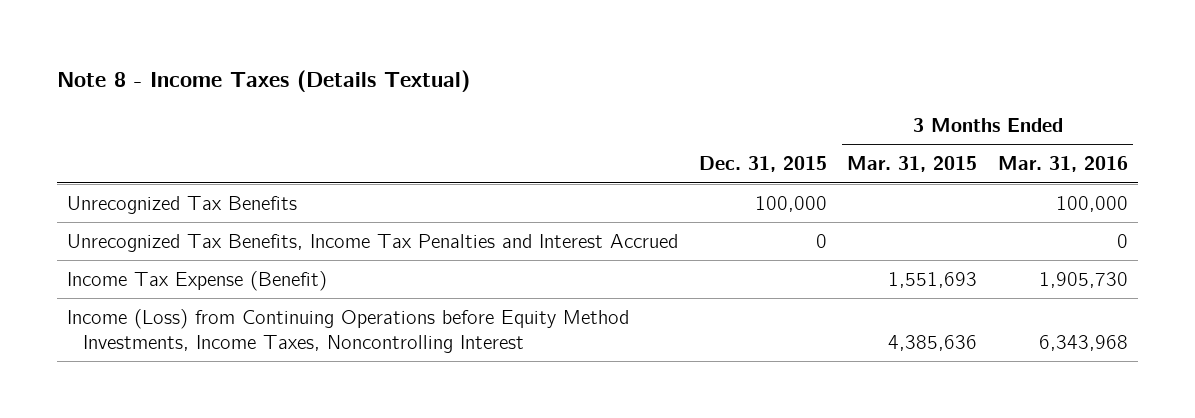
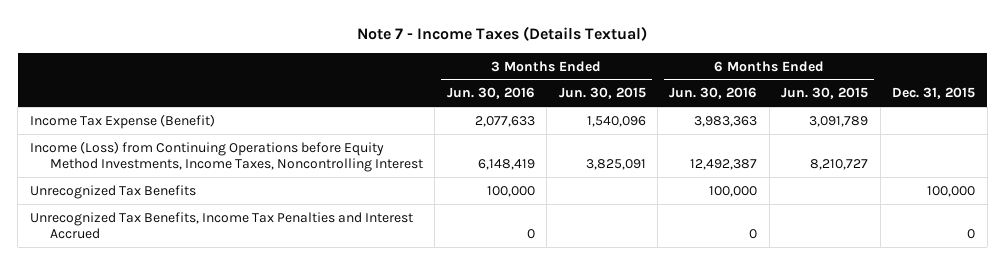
- Note 8 - Income Taxes (Details Textual)
+ Note 7 - Income Taxes (Details Textual)
- | Dec. 31, 2015 | 3 Months Ended Mar. 31, 2015 | 3 Months Ended Mar. 31, 2016
+ | 3 Months Ended Jun. 30, 2016 | 3 Months Ended Jun. 30, 2015 | 6 Months Ended Jun. 30, 2016 | 6 Months Ended Jun. 30, 2015 | Dec. 31, 2015
moved down: Unrecognized Tax Benefits | 100,000 | | 100,000 | | 100,000
moved down: Unrecognized Tax Benefits, Income Tax Penalties and Interest Accrued | 0 | | 0 | | 0

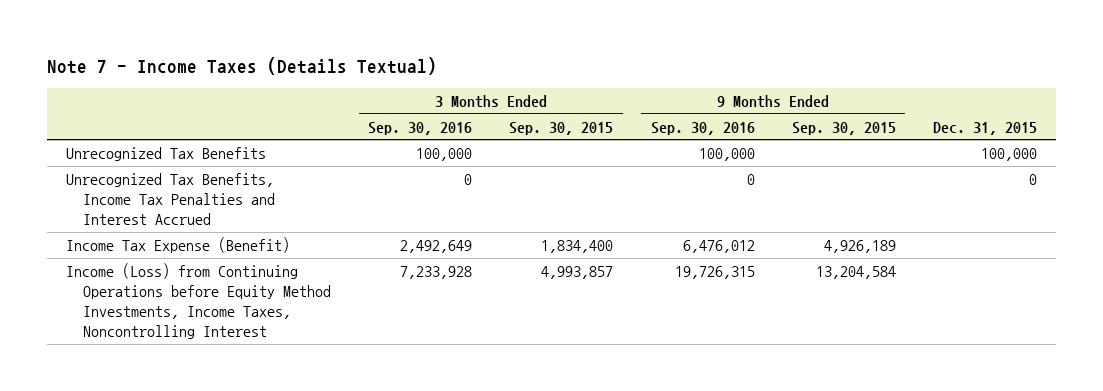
- | 3 Months Ended Jun. 30, 2016 | 3 Months Ended Jun. 30, 2015 | 6 Months Ended Jun. 30, 2016 | 6 Months Ended Jun. 30, 2015 | Dec. 31, 2015
+ | 3 Months Ended Sep. 30, 2016 | 3 Months Ended Sep. 30, 2015 | 9 Months Ended Sep. 30, 2016 | 9 Months Ended Sep. 30, 2015 | Dec. 31, 2015
moved down: Income Tax Expense (Benefit) | 2,492,649 | 1,834,400 | 6,476,012 | 4,926,189 |
moved down: Income (Loss) from Continuing Operations before Equity Method Investments, Income Taxes, Noncontrolling Interest | 7,233,928 | 4,993,857 | 19,726,315 | 13,204,584 |

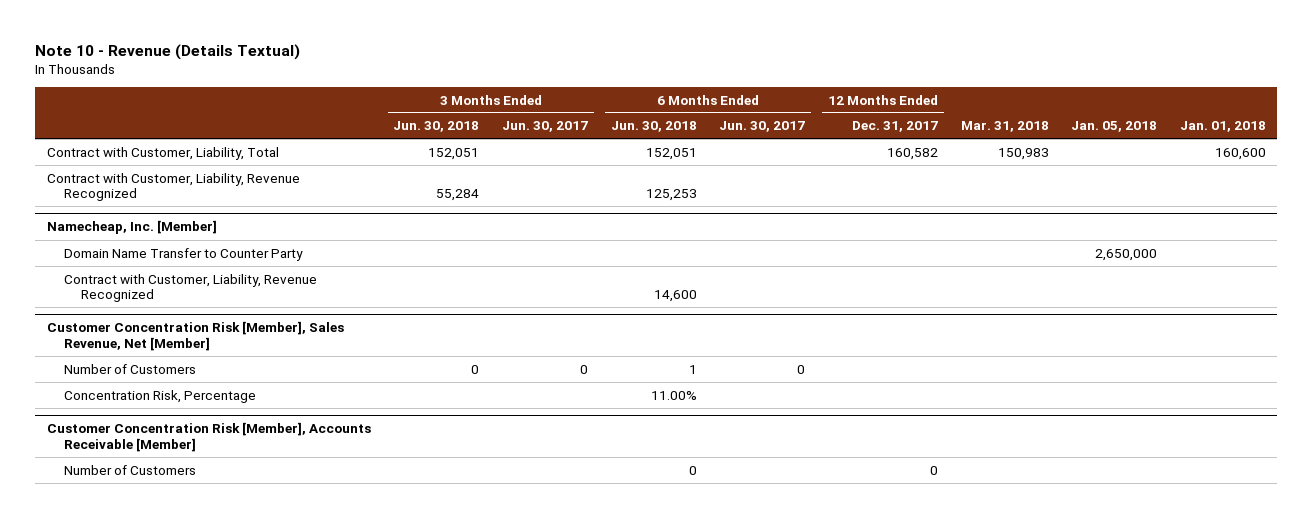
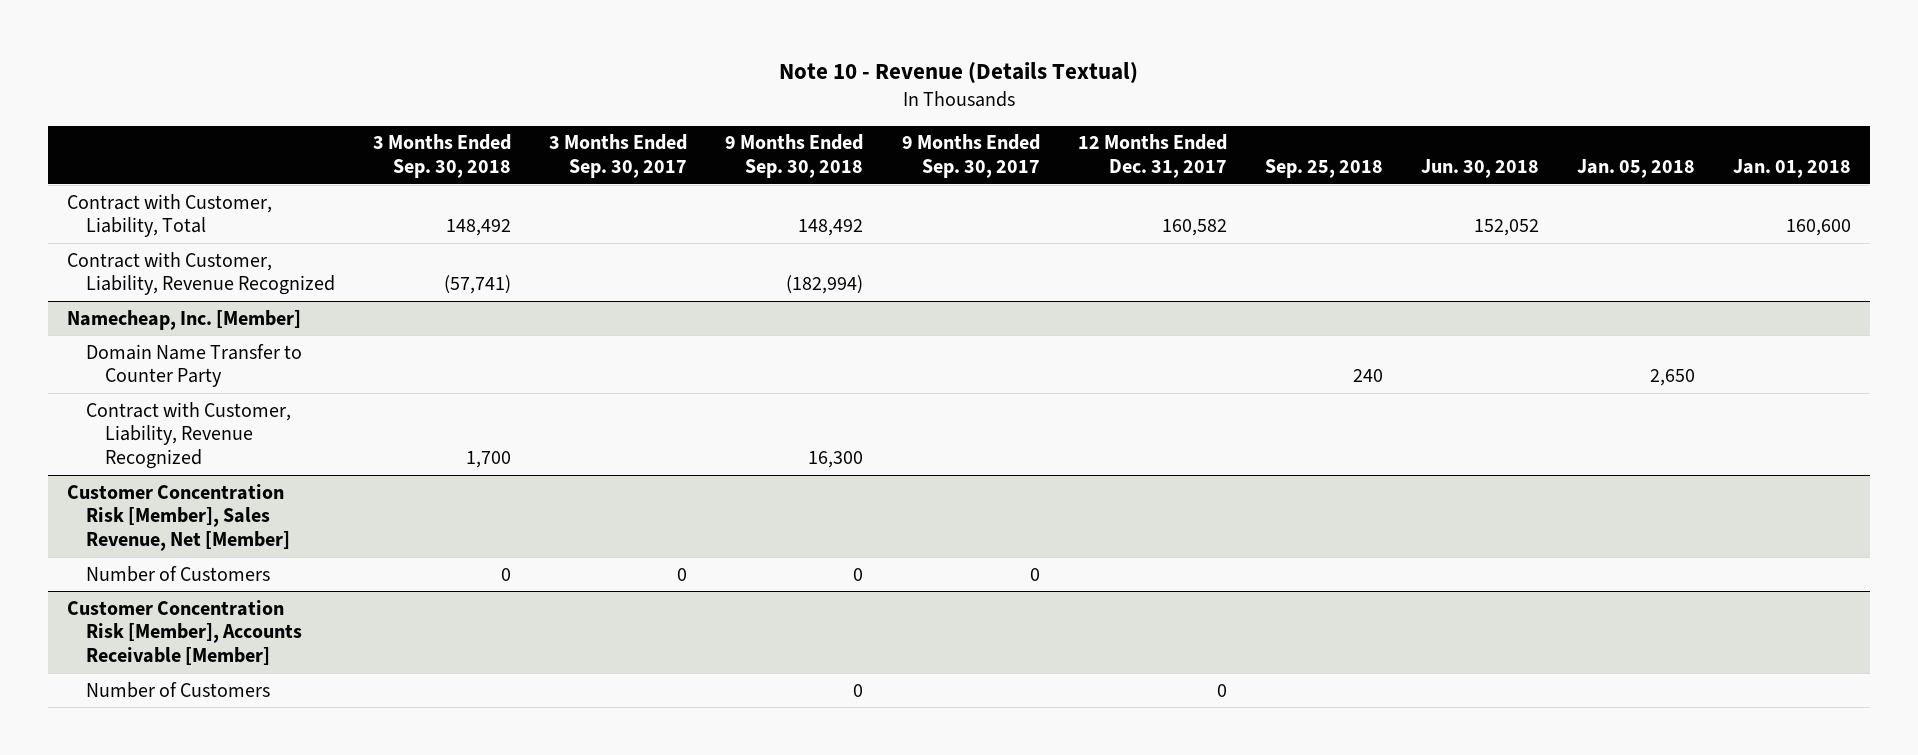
- | 3 Months Ended Jun. 30, 2018 | 3 Months Ended Jun. 30, 2017 | 6 Months Ended Jun. 30, 2018 | 6 Months Ended Jun. 30, 2017 | 12 Months Ended Dec. 31, 2017 | Mar. 31, 2018 | Jan. 05, 2018 | Jan. 01, 2018
+ | 3 Months Ended Sep. 30, 2018 | 3 Months Ended Sep. 30, 2017 | 9 Months Ended Sep. 30, 2018 | 9 Months Ended Sep. 30, 2017 | 12 Months Ended Dec. 31, 2017 | Sep. 25, 2018 | Jun. 30, 2018 | Jan. 05, 2018 | Jan. 01, 2018
@ Namecheap, Inc. [Member]
- Domain Name Transfer to Counter Party | | | | | | | 2,650,000 |
+ Domain Name Transfer to Counter Party | | | | | | 240 | | 2,650 |
@ Customer Concentration Risk [Member], Sales Revenue, Net [Member]
- Concentration Risk, Percentage | | | 11.00% | | | | |

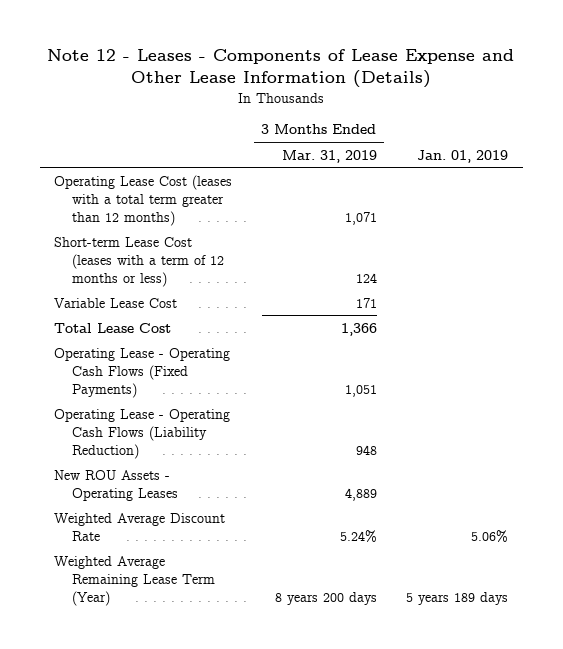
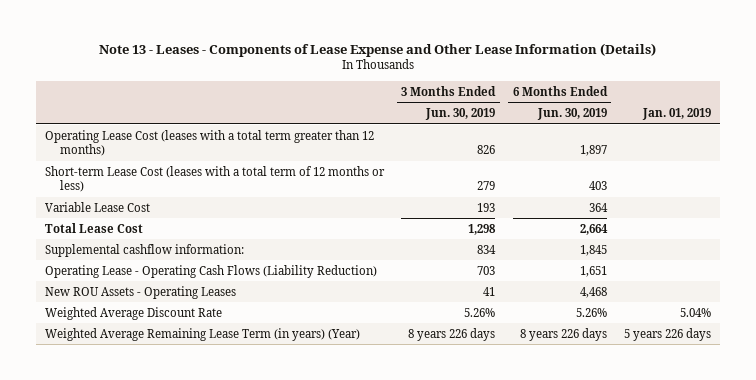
- Note 12 - Leases - Components of Lease Expense and Other Lease Information (Details)
+ Note 13 - Leases - Components of Lease Expense and Other Lease Information (Details)
- | 3 Months Ended Mar. 31, 2019 | Jan. 01, 2019
+ | 3 Months Ended Jun. 30, 2019 | 6 Months Ended Jun. 30, 2019 | Jan. 01, 2019
- Short-term Lease Cost (leases with a term of 12 months or less) | 124 |
+ Short-term Lease Cost (leases with a total term of 12 months or less) | 279 | 403 |
- Operating Lease - Operating Cash Flows (Fixed Payments) | 1,051 |
+ Supplemental cashflow information: | 834 | 1,845 |
- Weighted Average Discount Rate | 5.24% | 5.06%
- Weighted Average Remaining Lease Term (Year) | 8 years 200 days | 5 years 189 days
+ Weighted Average Discount Rate | 5.26% | 5.26% | 5.04%
+ Weighted Average Remaining Lease Term (in years) (Year) | 8 years 226 days | 8 years 226 days | 5 years 226 days

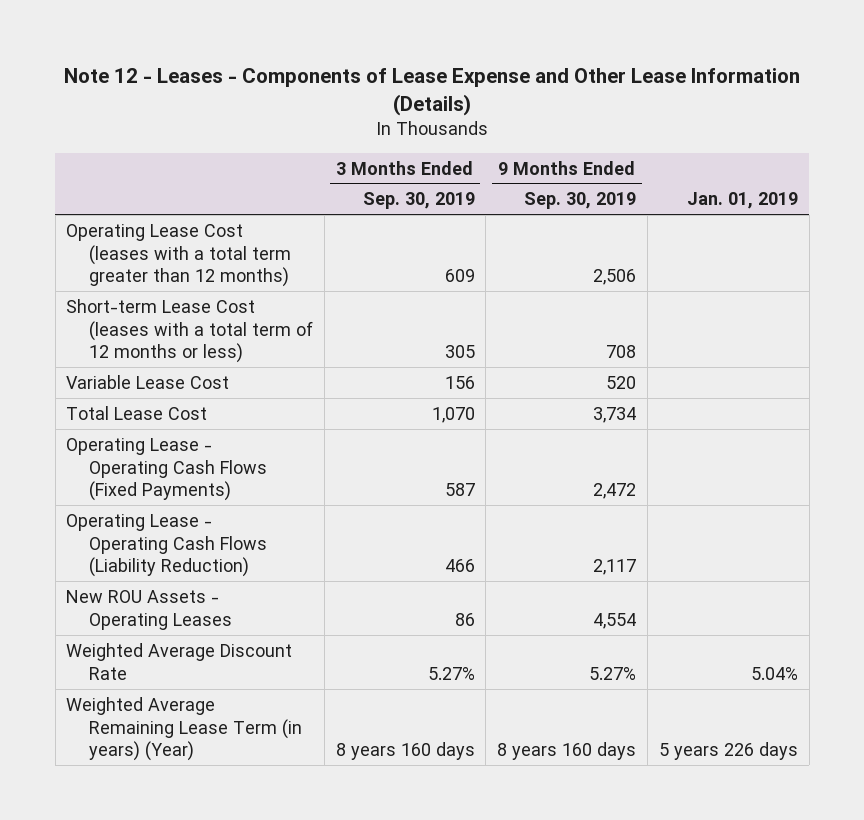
- Note 13 - Leases - Components of Lease Expense and Other Lease Information (Details)
+ Note 12 - Leases - Components of Lease Expense and Other Lease Information (Details)
- | 3 Months Ended Jun. 30, 2019 | 6 Months Ended Jun. 30, 2019 | Jan. 01, 2019
+ | 3 Months Ended Sep. 30, 2019 | 9 Months Ended Sep. 30, 2019 | Jan. 01, 2019
- Supplemental cashflow information: | 834 | 1,845 |
+ Operating Lease - Operating Cash Flows (Fixed Payments) | 587 | 2,472 |

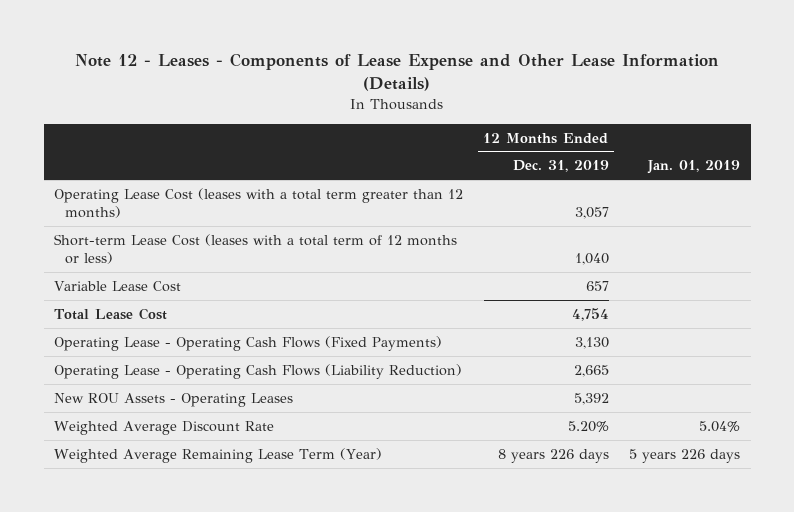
- | 3 Months Ended Sep. 30, 2019 | 9 Months Ended Sep. 30, 2019 | Jan. 01, 2019
+ | 12 Months Ended Dec. 31, 2019 | Jan. 01, 2019
- Weighted Average Remaining Lease Term (in years) (Year) | 8 years 160 days | 8 years 160 days | 5 years 226 days
+ Weighted Average Remaining Lease Term (Year) | 8 years 226 days | 5 years 226 days

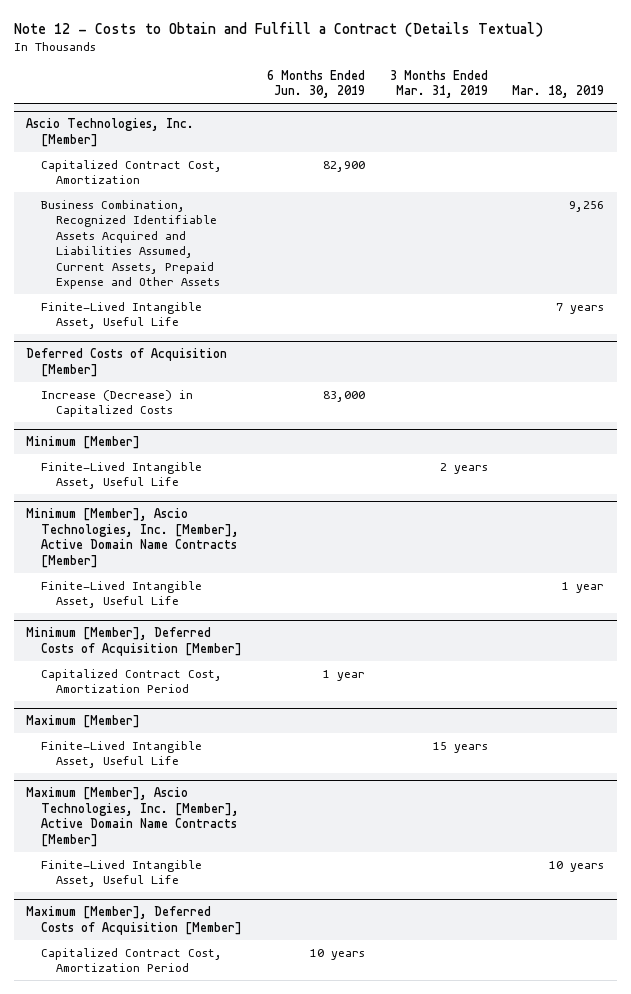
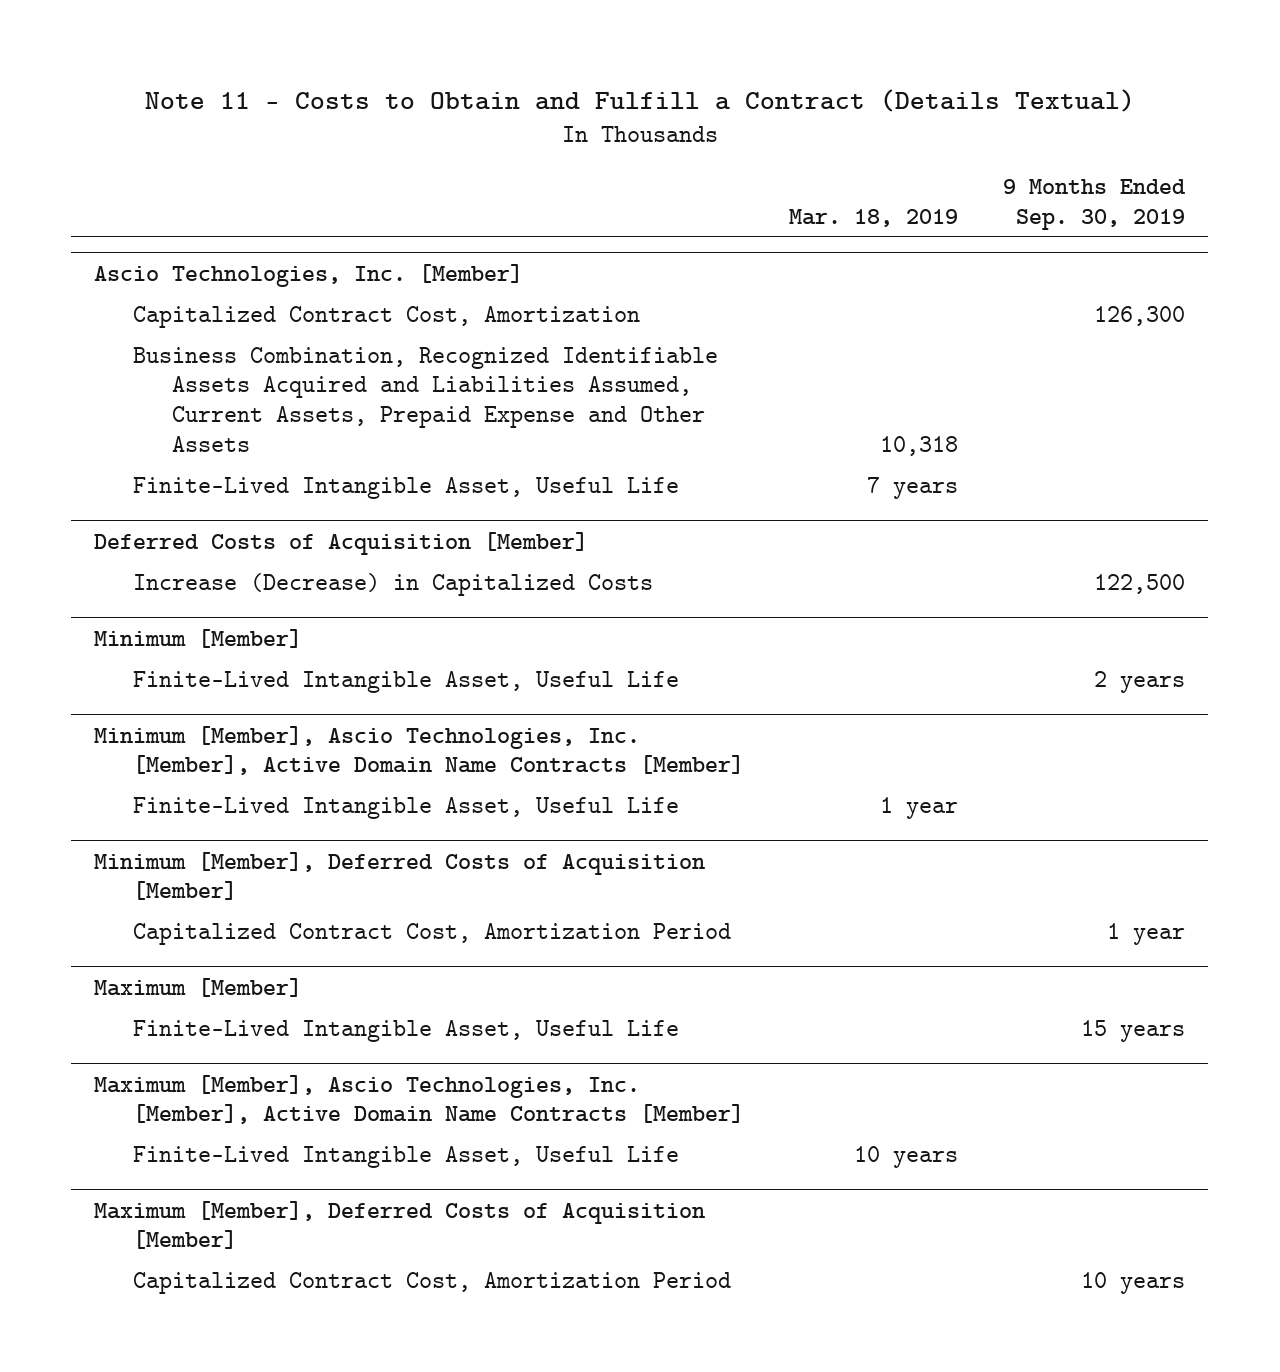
- Note 12 - Costs to Obtain and Fulfill a Contract (Details Textual)
+ Note 11 - Costs to Obtain and Fulfill a Contract (Details Textual)
- | 6 Months Ended Jun. 30, 2019 | 3 Months Ended Mar. 31, 2019 | Mar. 18, 2019
+ | Mar. 18, 2019 | 9 Months Ended Sep. 30, 2019
@ Ascio Technologies, Inc. [Member]
- Business Combination, Recognized Identifiable Assets Acquired and Liabilities Assumed, Current Assets, Prepaid Expense and Other Assets | | | 9,256
+ Business Combination, Recognized Identifiable Assets Acquired and Liabilities Assumed, Current Assets, Prepaid Expense and Other Assets | 10,318 |

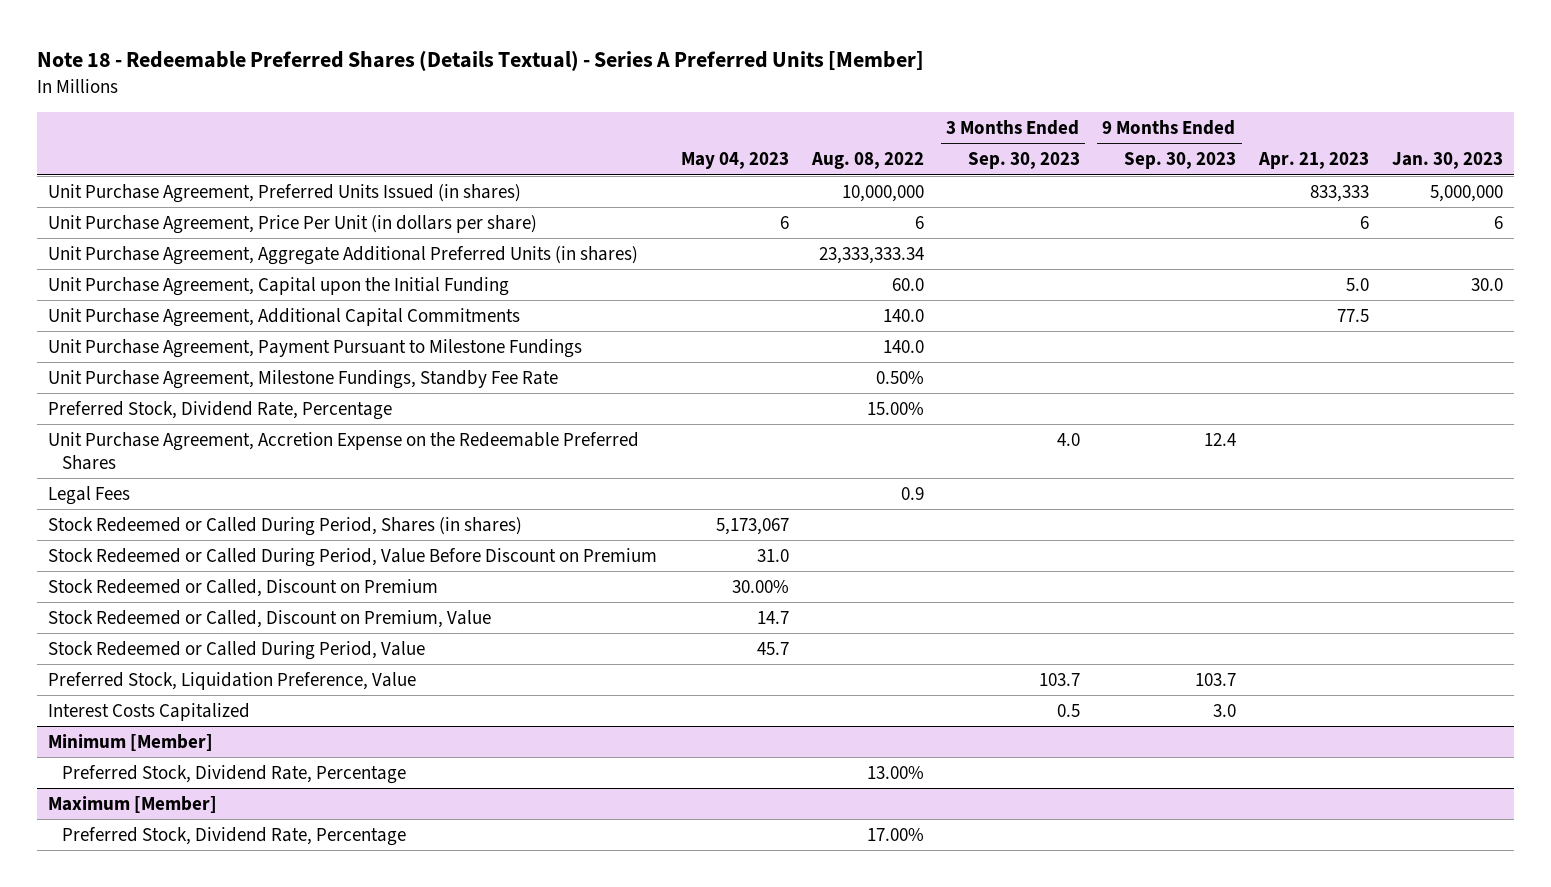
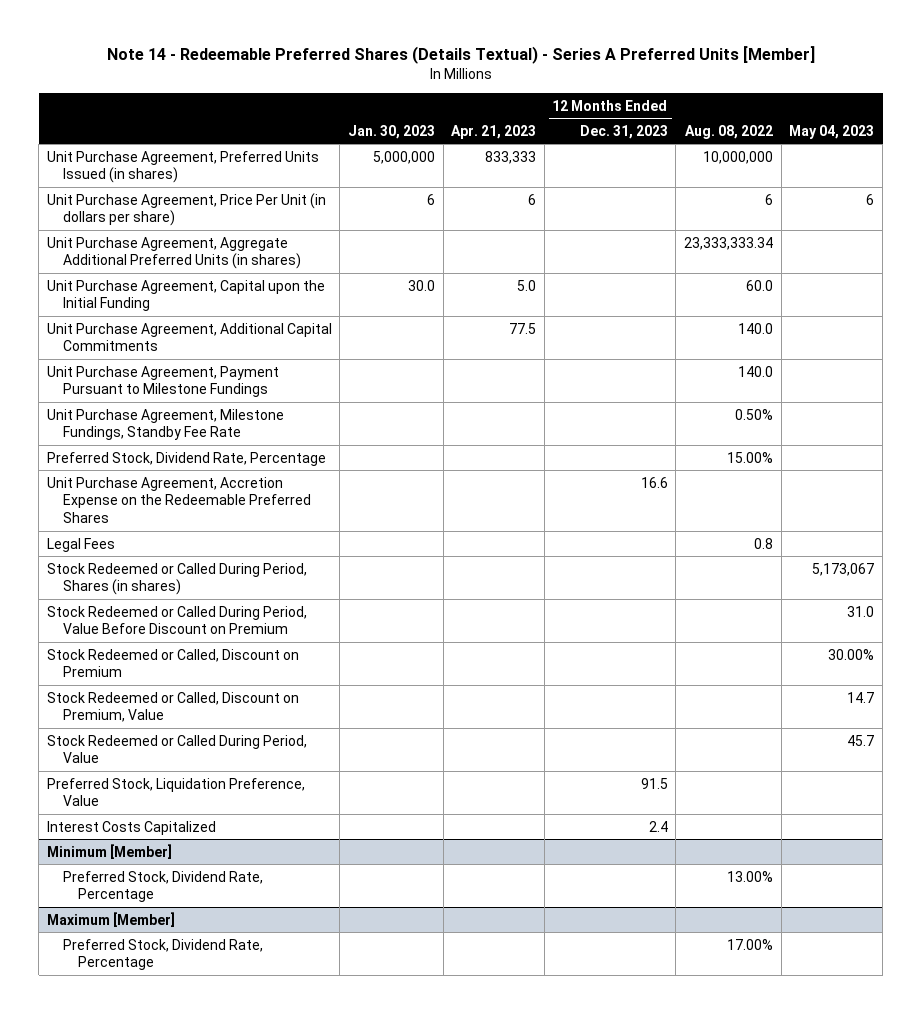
- Note 18 - Redeemable Preferred Shares (Details Textual) - Series A Preferred Units [Member]
+ Note 14 - Redeemable Preferred Shares (Details Textual) - Series A Preferred Units [Member]
- | May 04, 2023 | Aug. 08, 2022 | 3 Months Ended Sep. 30, 2023 | 9 Months Ended Sep. 30, 2023 | Apr. 21, 2023 | Jan. 30, 2023
+ | Jan. 30, 2023 | Apr. 21, 2023 | 12 Months Ended Dec. 31, 2023 | Aug. 08, 2022 | May 04, 2023
- Legal Fees | | 0.9 | | | |
+ Legal Fees | | | | 0.8 |

